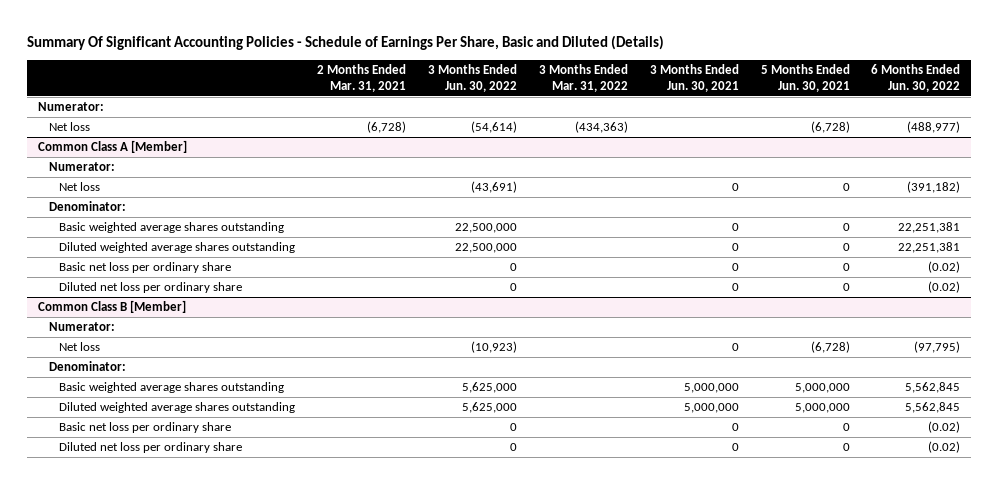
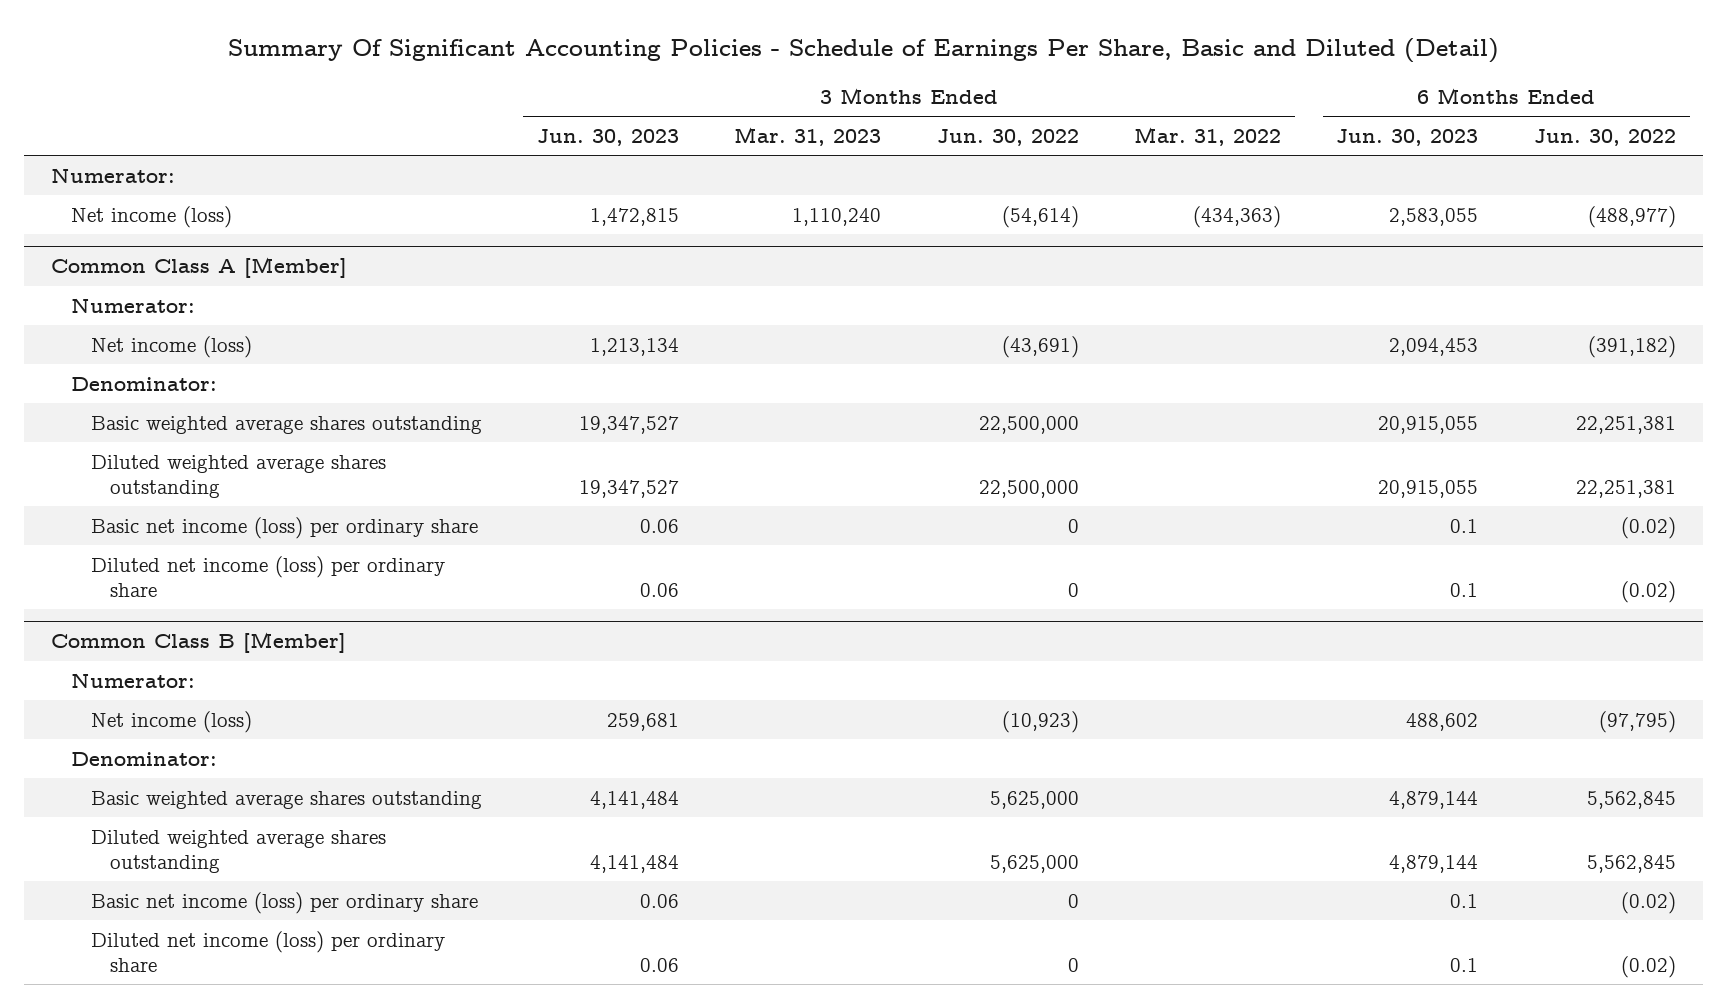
- Summary Of Significant Accounting Policies - Schedule of Earnings Per Share, Basic and Diluted (Details)
+ Summary Of Significant Accounting Policies - Schedule of Earnings Per Share, Basic and Diluted (Detail)
- | 2 Months Ended Mar. 31, 2021 | 3 Months Ended Jun. 30, 2022 | 3 Months Ended Mar. 31, 2022 | 3 Months Ended Jun. 30, 2021 | 5 Months Ended Jun. 30, 2021 | 6 Months Ended Jun. 30, 2022
+ | 3 Months Ended Jun. 30, 2023 | 3 Months Ended Mar. 31, 2023 | 3 Months Ended Jun. 30, 2022 | 3 Months Ended Mar. 31, 2022 | 6 Months Ended Jun. 30, 2023 | 6 Months Ended Jun. 30, 2022
- Net loss | (6,728) | (54,614) | (434,363) | | (6,728) | (488,977)
+ Net income (loss) | 1,472,815 | 1,110,240 | (54,614) | (434,363) | 2,583,055 | (488,977)
@ Common Class A [Member]
- Net loss | | (43,691) | | 0 | 0 | (391,182)
+ Net income (loss) | 1,213,134 | | (43,691) | | 2,094,453 | (391,182)
- Basic net loss per ordinary share | | 0 | | 0 | 0 | (0.02)
- Diluted net loss per ordinary share | | 0 | | 0 | 0 | (0.02)
+ Basic net income (loss) per ordinary share | 0.06 | | 0 | | 0.1 | (0.02)
+ Diluted net income (loss) per ordinary share | 0.06 | | 0 | | 0.1 | (0.02)
@ Common Class B [Member]
- Net loss | | (10,923) | | 0 | (6,728) | (97,795)
+ Net income (loss) | 259,681 | | (10,923) | | 488,602 | (97,795)
- Basic net loss per ordinary share | | 0 | | 0 | 0 | (0.02)
- Diluted net loss per ordinary share | | 0 | | 0 | 0 | (0.02)
+ Basic net income (loss) per ordinary share | 0.06 | | 0 | | 0.1 | (0.02)
+ Diluted net income (loss) per ordinary share | 0.06 | | 0 | | 0.1 | (0.02)

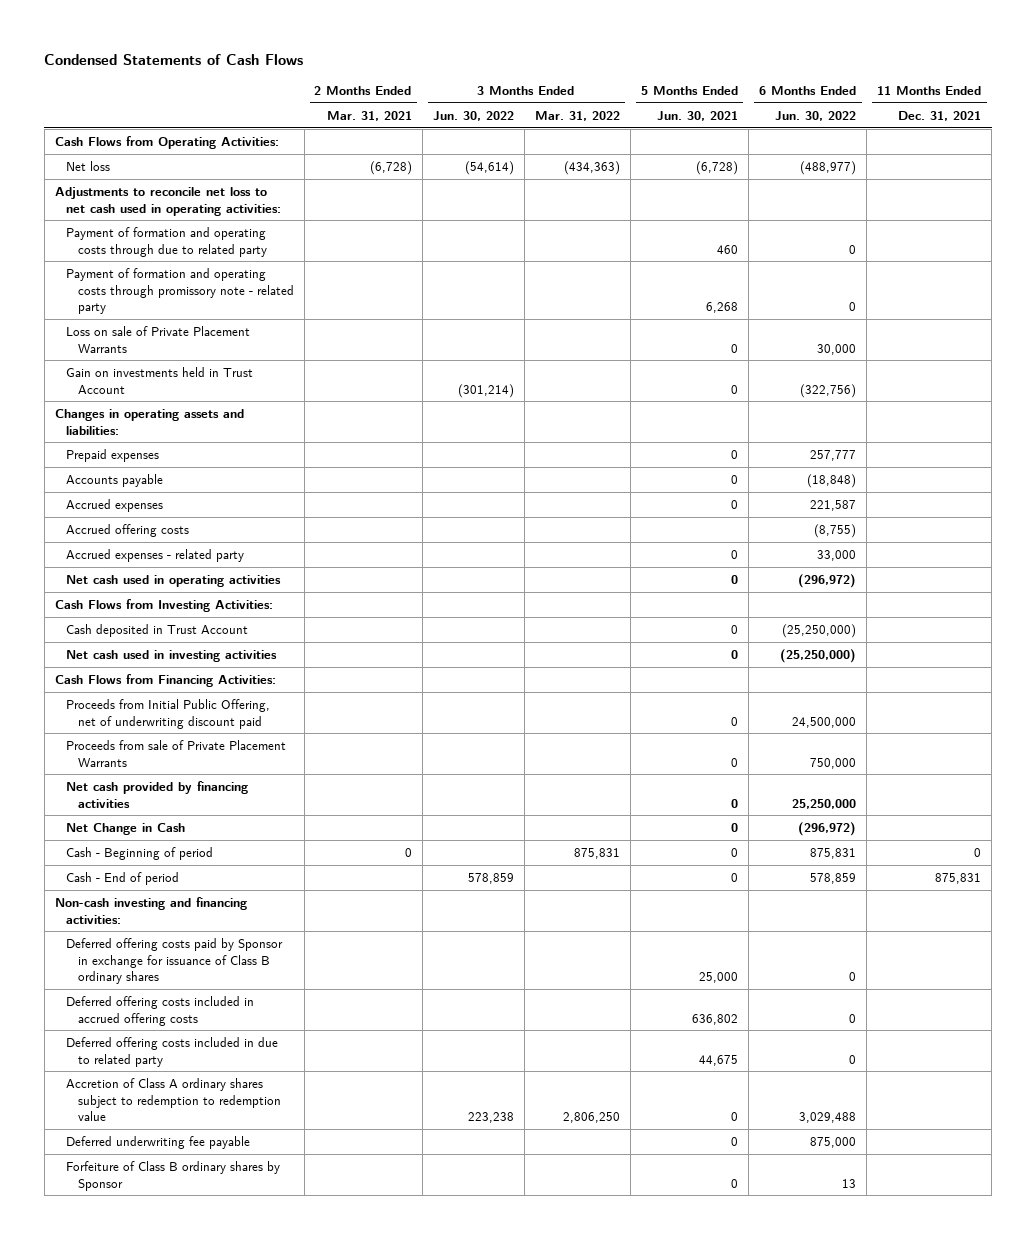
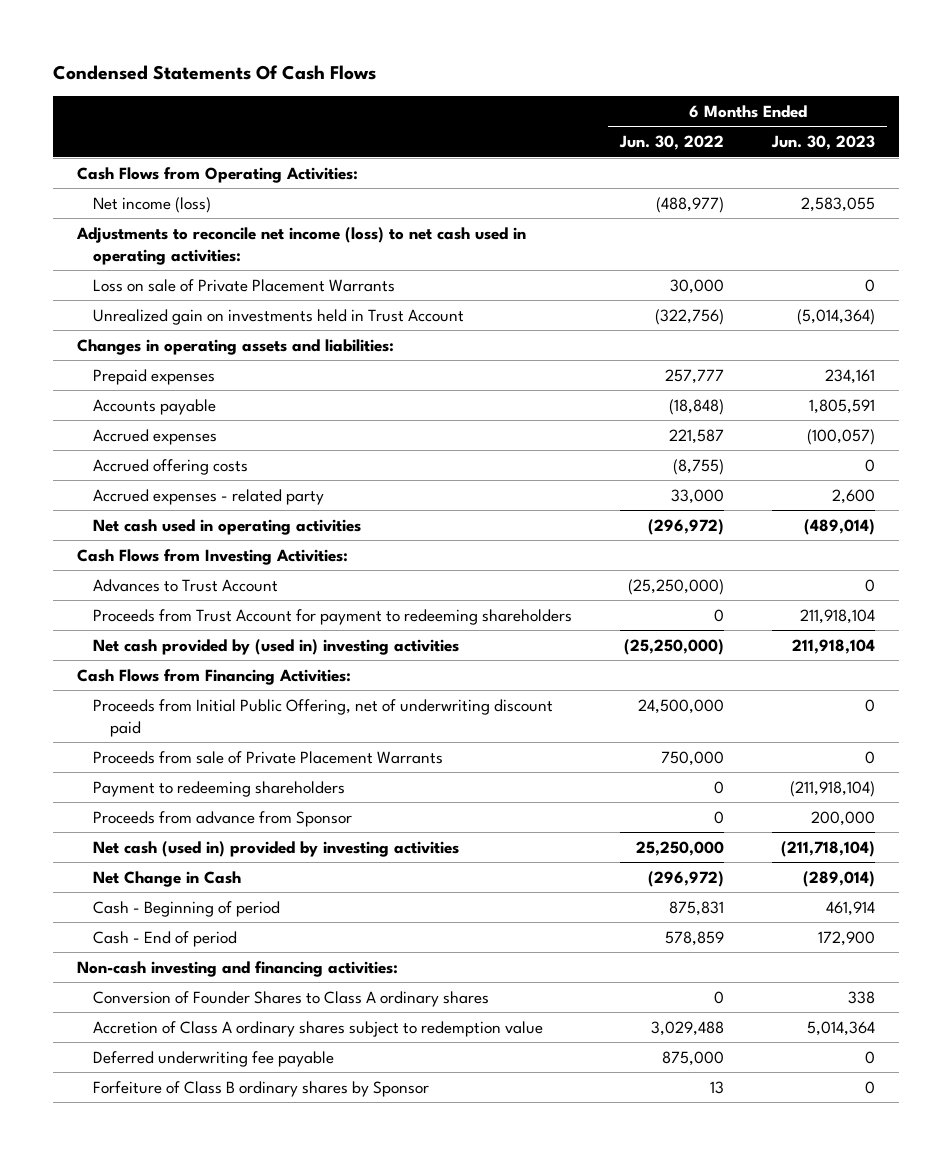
- Condensed Statements of Cash Flows
+ Condensed Statements Of Cash Flows
- | 2 Months Ended Mar. 31, 2021 | 3 Months Ended Jun. 30, 2022 | 3 Months Ended Mar. 31, 2022 | 5 Months Ended Jun. 30, 2021 | 6 Months Ended Jun. 30, 2022 | 11 Months Ended Dec. 31, 2021
+ | 6 Months Ended Jun. 30, 2022 | 6 Months Ended Jun. 30, 2023
- Net loss | (6,728) | (54,614) | (434,363) | (6,728) | (488,977) |
- Adjustments to reconcile net loss to net cash used in operating activities:
- Payment of formation and operating costs through due to related party | | | | 460 | 0 |
- Payment of formation and operating costs through promissory note - related party | | | | 6,268 | 0 |
+ Net income (loss) | (488,977) | 2,583,055
+ Adjustments to reconcile net income (loss) to net cash used in operating activities:
- Gain on investments held in Trust Account | | (301,214) | | 0 | (322,756) |
+ Unrealized gain on investments held in Trust Account | (322,756) | (5,014,364)
- Cash deposited in Trust Account | | | | 0 | (25,250,000) |
- Net cash used in investing activities | | | | 0 | (25,250,000) |
+ Advances to Trust Account | (25,250,000) | 0
+ Proceeds from Trust Account for payment to redeeming shareholders | 0 | 211,918,104
+ Net cash provided by (used in) investing activities | (25,250,000) | 211,918,104
- Net cash provided by financing activities | | | | 0 | 25,250,000 |
+ Payment to redeeming shareholders | 0 | (211,918,104)
+ Proceeds from advance from Sponsor | 0 | 200,000
+ Net cash (used in) provided by investing activities | 25,250,000 | (211,718,104)
- Deferred offering costs paid by Sponsor in exchange for issuance of Class B ordinary shares | | | | 25,000 | 0 |
- Deferred offering costs included in accrued offering costs | | | | 636,802 | 0 |
- Deferred offering costs included in due to related party | | | | 44,675 | 0 |
- Accretion of Class A ordinary shares subject to redemption to redemption value | | 223,238 | 2,806,250 | 0 | 3,029,488 |
+ Conversion of Founder Shares to Class A ordinary shares | 0 | 338
+ Accretion of Class A ordinary shares subject to redemption value | 3,029,488 | 5,014,364

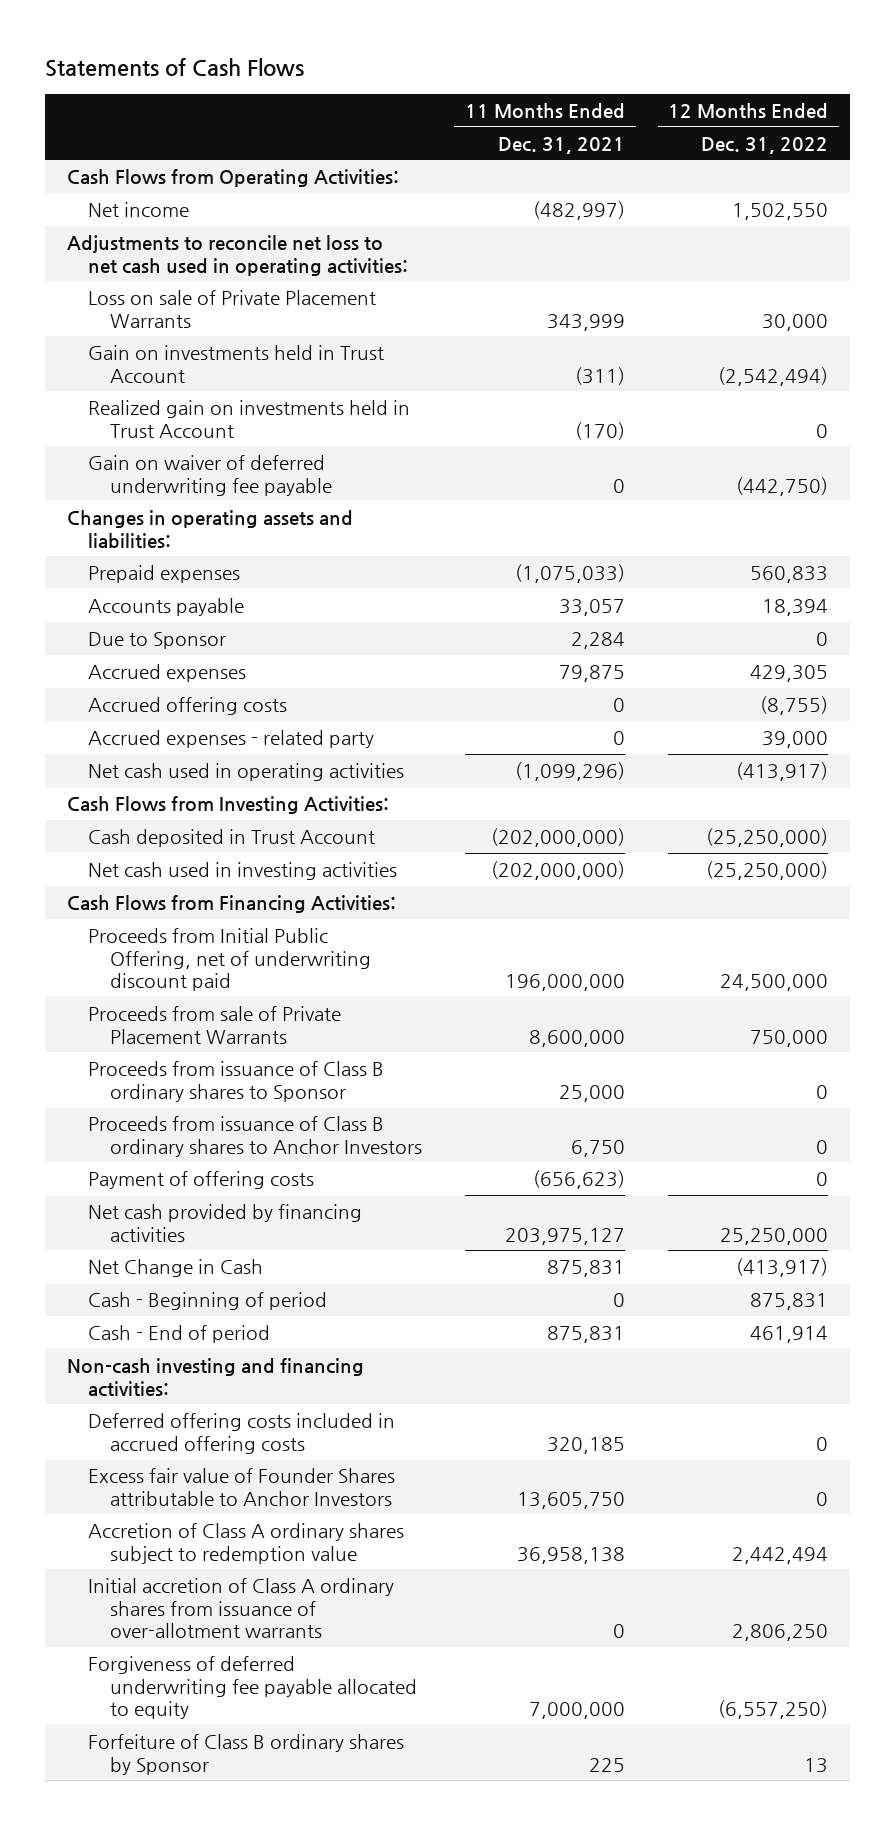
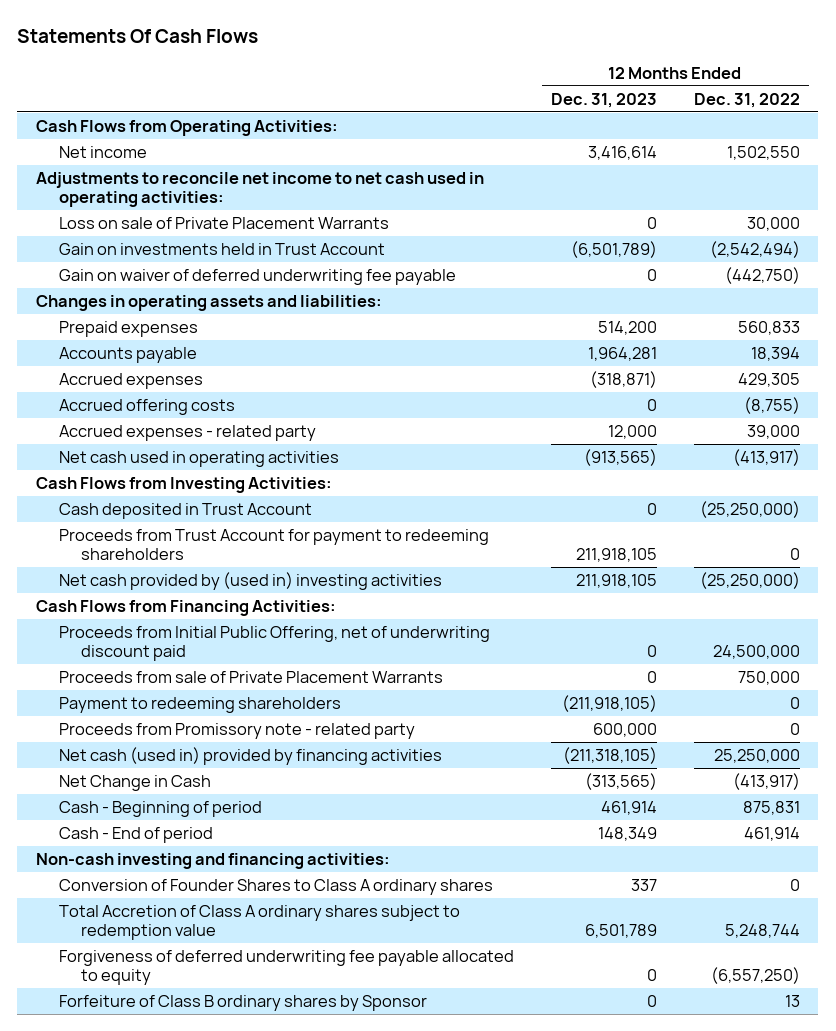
- Statements of Cash Flows
+ Statements Of Cash Flows
- | 11 Months Ended Dec. 31, 2021 | 12 Months Ended Dec. 31, 2022
+ | 12 Months Ended Dec. 31, 2023 | 12 Months Ended Dec. 31, 2022
- Adjustments to reconcile net loss to net cash used in operating activities:
+ Adjustments to reconcile net income to net cash used in operating activities:
- Realized gain on investments held in Trust Account | (170) | 0
- Due to Sponsor | 2,284 | 0
- Net cash used in investing activities | (202,000,000) | (25,250,000)
+ Proceeds from Trust Account for payment to redeeming shareholders | 211,918,105 | 0
+ Net cash provided by (used in) investing activities | 211,918,105 | (25,250,000)
- Proceeds from issuance of Class B ordinary shares to Sponsor | 25,000 | 0
- Proceeds from issuance of Class B ordinary shares to Anchor Investors | 6,750 | 0
- Payment of offering costs | (656,623) | 0
- Net cash provided by financing activities | 203,975,127 | 25,250,000
+ Payment to redeeming shareholders | (211,918,105) | 0
+ Proceeds from Promissory note - related party | 600,000 | 0
+ Net cash (used in) provided by financing activities | (211,318,105) | 25,250,000
- Deferred offering costs included in accrued offering costs | 320,185 | 0
- Excess fair value of Founder Shares attributable to Anchor Investors | 13,605,750 | 0
- Accretion of Class A ordinary shares subject to redemption value | 36,958,138 | 2,442,494
- Initial accretion of Class A ordinary shares from issuance of over-allotment warrants | 0 | 2,806,250
+ Conversion of Founder Shares to Class A ordinary shares | 337 | 0
+ Total Accretion of Class A ordinary shares subject to redemption value | 6,501,789 | 5,248,744

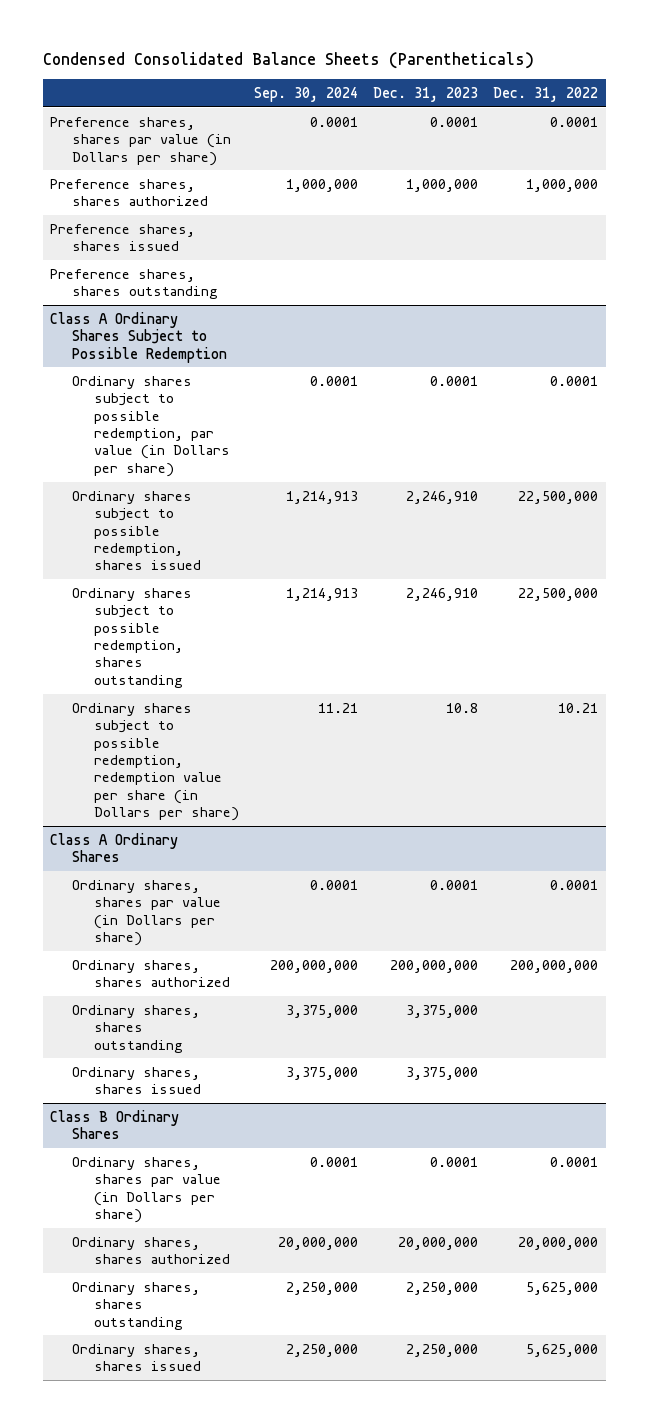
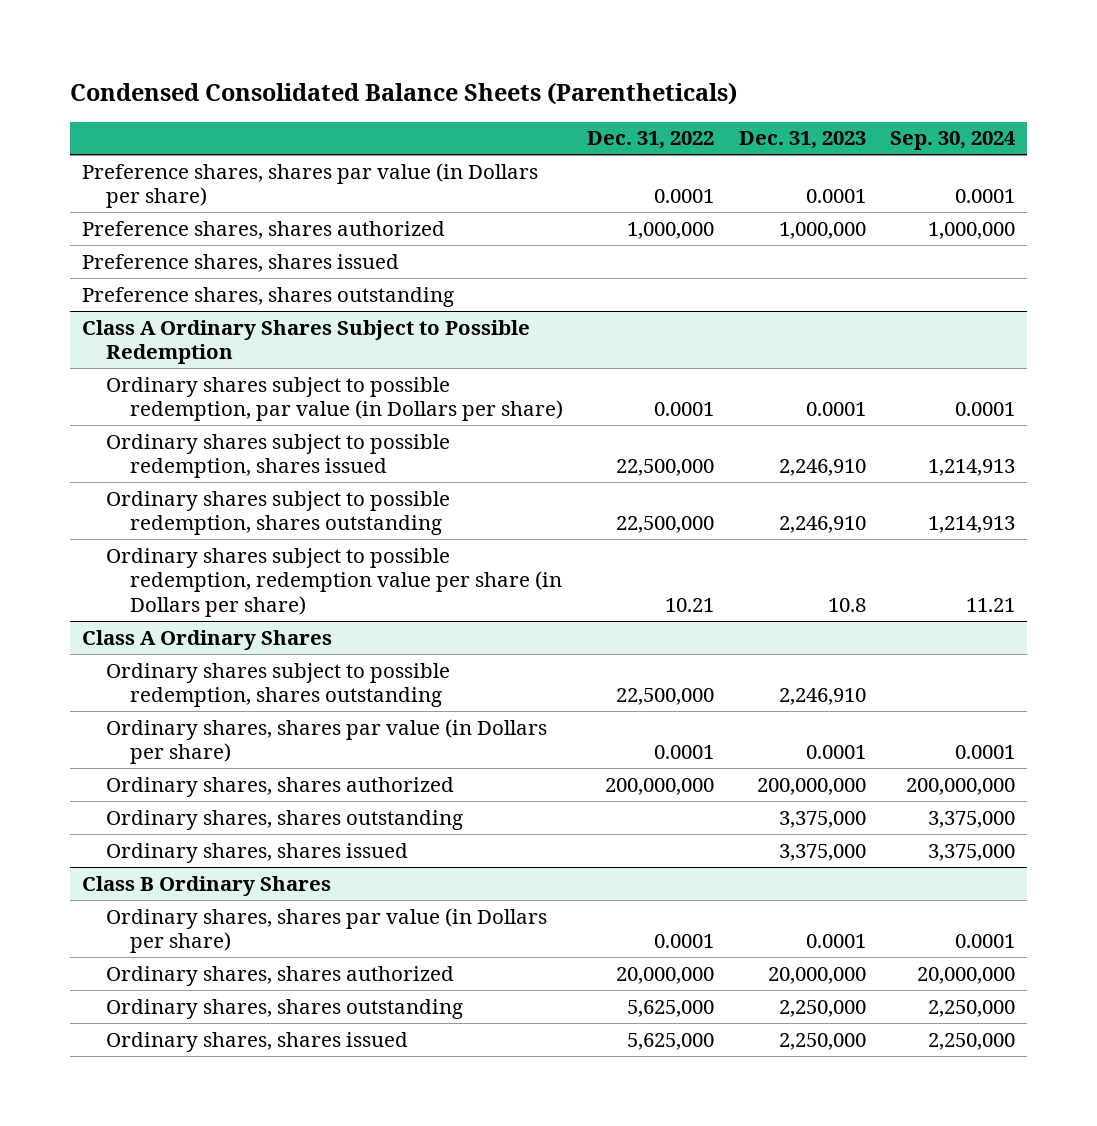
- | Sep. 30, 2024 | Dec. 31, 2023 | Dec. 31, 2022
+ | Dec. 31, 2022 | Dec. 31, 2023 | Sep. 30, 2024
@ Class A Ordinary Shares
+ Ordinary shares subject to possible redemption, shares outstanding | 22,500,000 | 2,246,910 |

